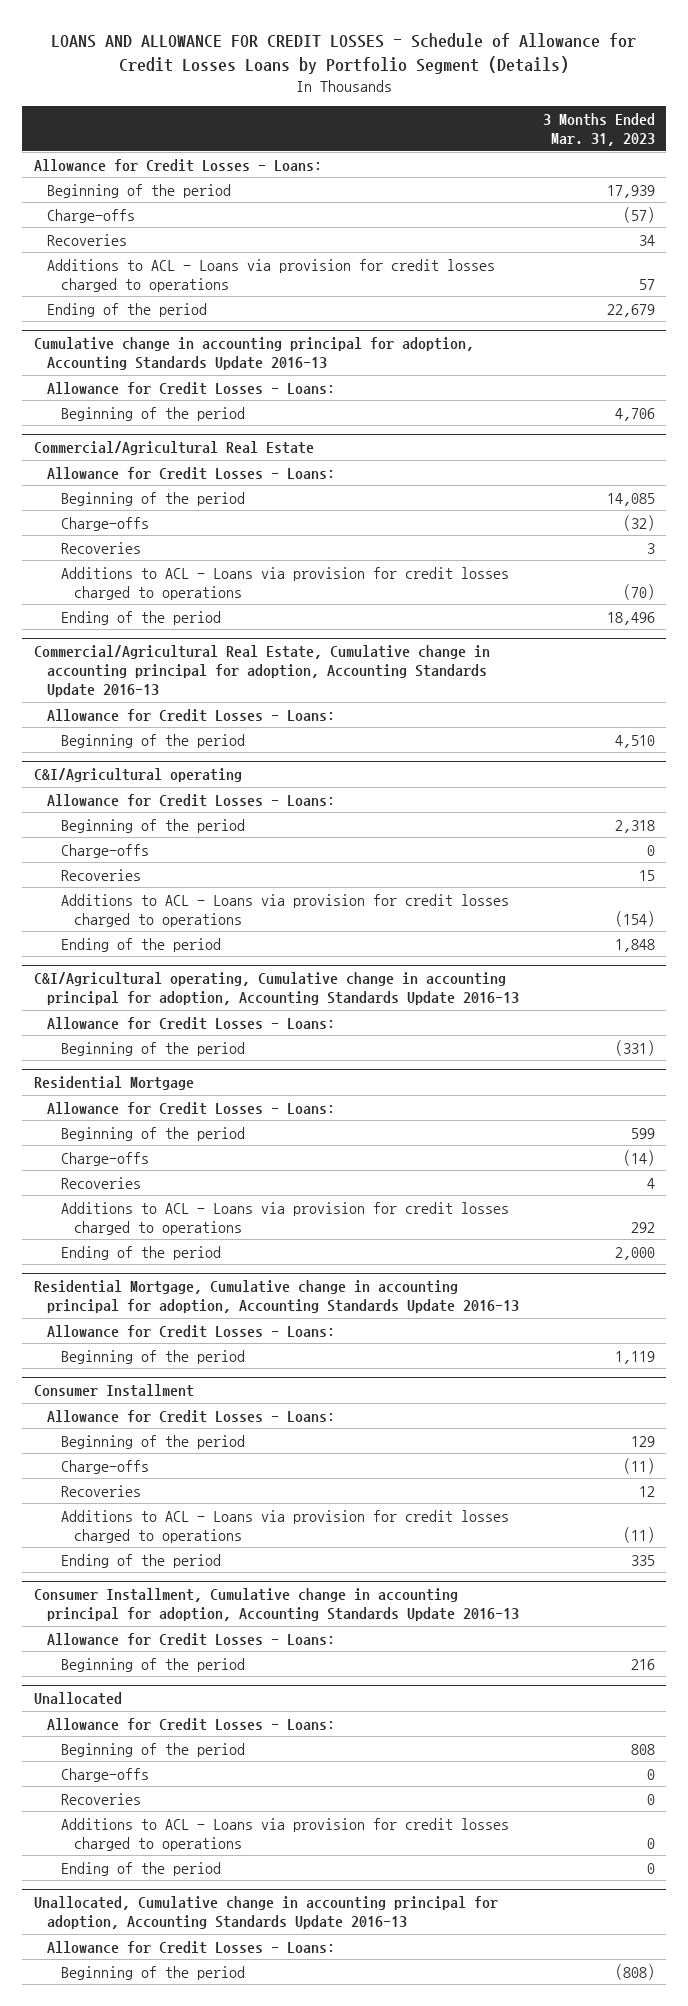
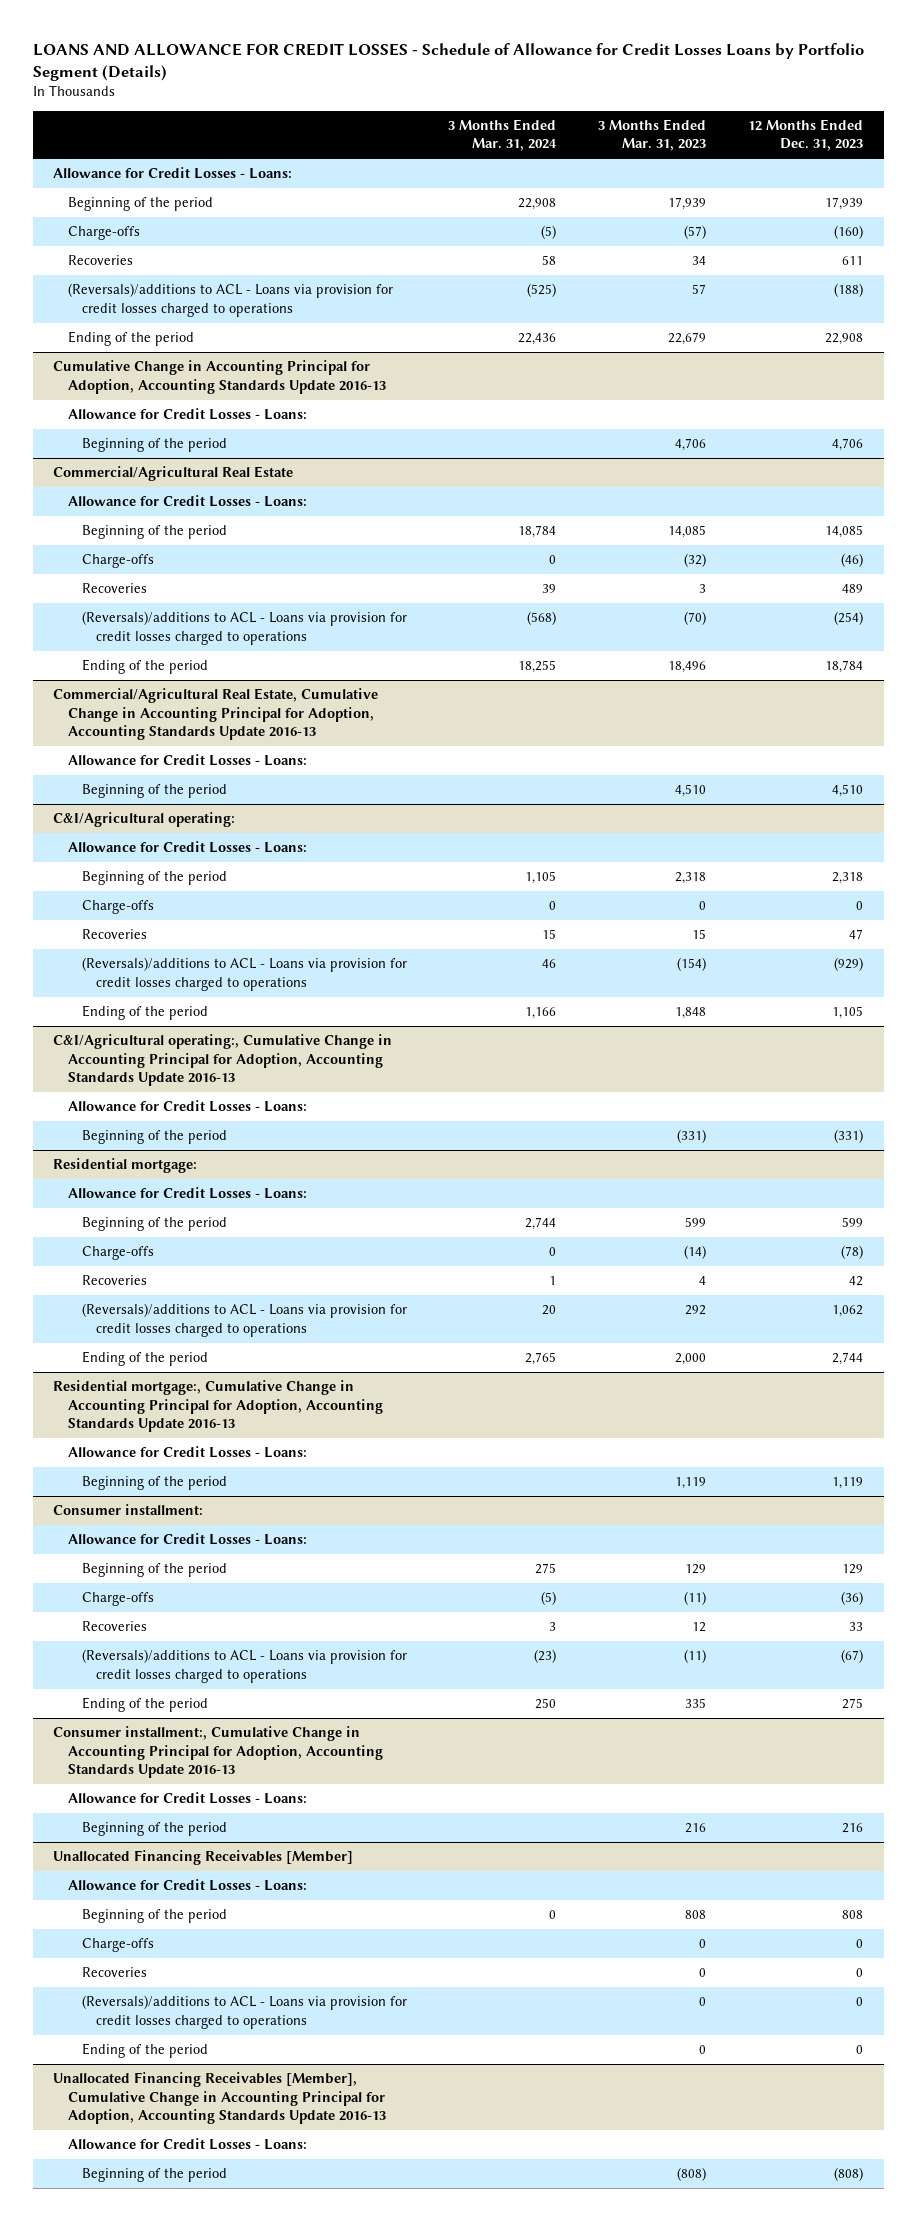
- | 3 Months Ended Mar. 31, 2023
+ | 3 Months Ended Mar. 31, 2024 | 3 Months Ended Mar. 31, 2023 | 12 Months Ended Dec. 31, 2023
- Additions to ACL - Loans via provision for credit losses charged to operations | 57
+ (Reversals)/additions to ACL - Loans via provision for credit losses charged to operations | (525) | 57 | (188)
- Cumulative change in accounting principal for adoption, Accounting Standards Update 2016-13
+ Cumulative Change in Accounting Principal for Adoption, Accounting Standards Update 2016-13
@ Commercial/Agricultural Real Estate
- Additions to ACL - Loans via provision for credit losses charged to operations | (70)
+ (Reversals)/additions to ACL - Loans via provision for credit losses charged to operations | (568) | (70) | (254)
- Commercial/Agricultural Real Estate, Cumulative change in accounting principal for adoption, Accounting Standards Update 2016-13
+ Commercial/Agricultural Real Estate, Cumulative Change in Accounting Principal for Adoption, Accounting Standards Update 2016-13
- C&I/Agricultural operating
+ C&I/Agricultural operating:
- Additions to ACL - Loans via provision for credit losses charged to operations | (154)
+ (Reversals)/additions to ACL - Loans via provision for credit losses charged to operations | 46 | (154) | (929)
- C&I/Agricultural operating, Cumulative change in accounting principal for adoption, Accounting Standards Update 2016-13
+ C&I/Agricultural operating:, Cumulative Change in Accounting Principal for Adoption, Accounting Standards Update 2016-13
- Residential Mortgage
+ Residential mortgage:
- Additions to ACL - Loans via provision for credit losses charged to operations | 292
+ (Reversals)/additions to ACL - Loans via provision for credit losses charged to operations | 20 | 292 | 1,062
- Residential Mortgage, Cumulative change in accounting principal for adoption, Accounting Standards Update 2016-13
+ Residential mortgage:, Cumulative Change in Accounting Principal for Adoption, Accounting Standards Update 2016-13
- Consumer Installment
+ Consumer installment:
- Additions to ACL - Loans via provision for credit losses charged to operations | (11)
+ (Reversals)/additions to ACL - Loans via provision for credit losses charged to operations | (23) | (11) | (67)
- Consumer Installment, Cumulative change in accounting principal for adoption, Accounting Standards Update 2016-13
+ Consumer installment:, Cumulative Change in Accounting Principal for Adoption, Accounting Standards Update 2016-13
- Unallocated
+ Unallocated Financing Receivables [Member]
- Additions to ACL - Loans via provision for credit losses charged to operations | 0
+ (Reversals)/additions to ACL - Loans via provision for credit losses charged to operations | | 0 | 0
- Unallocated, Cumulative change in accounting principal for adoption, Accounting Standards Update 2016-13
+ Unallocated Financing Receivables [Member], Cumulative Change in Accounting Principal for Adoption, Accounting Standards Update 2016-13

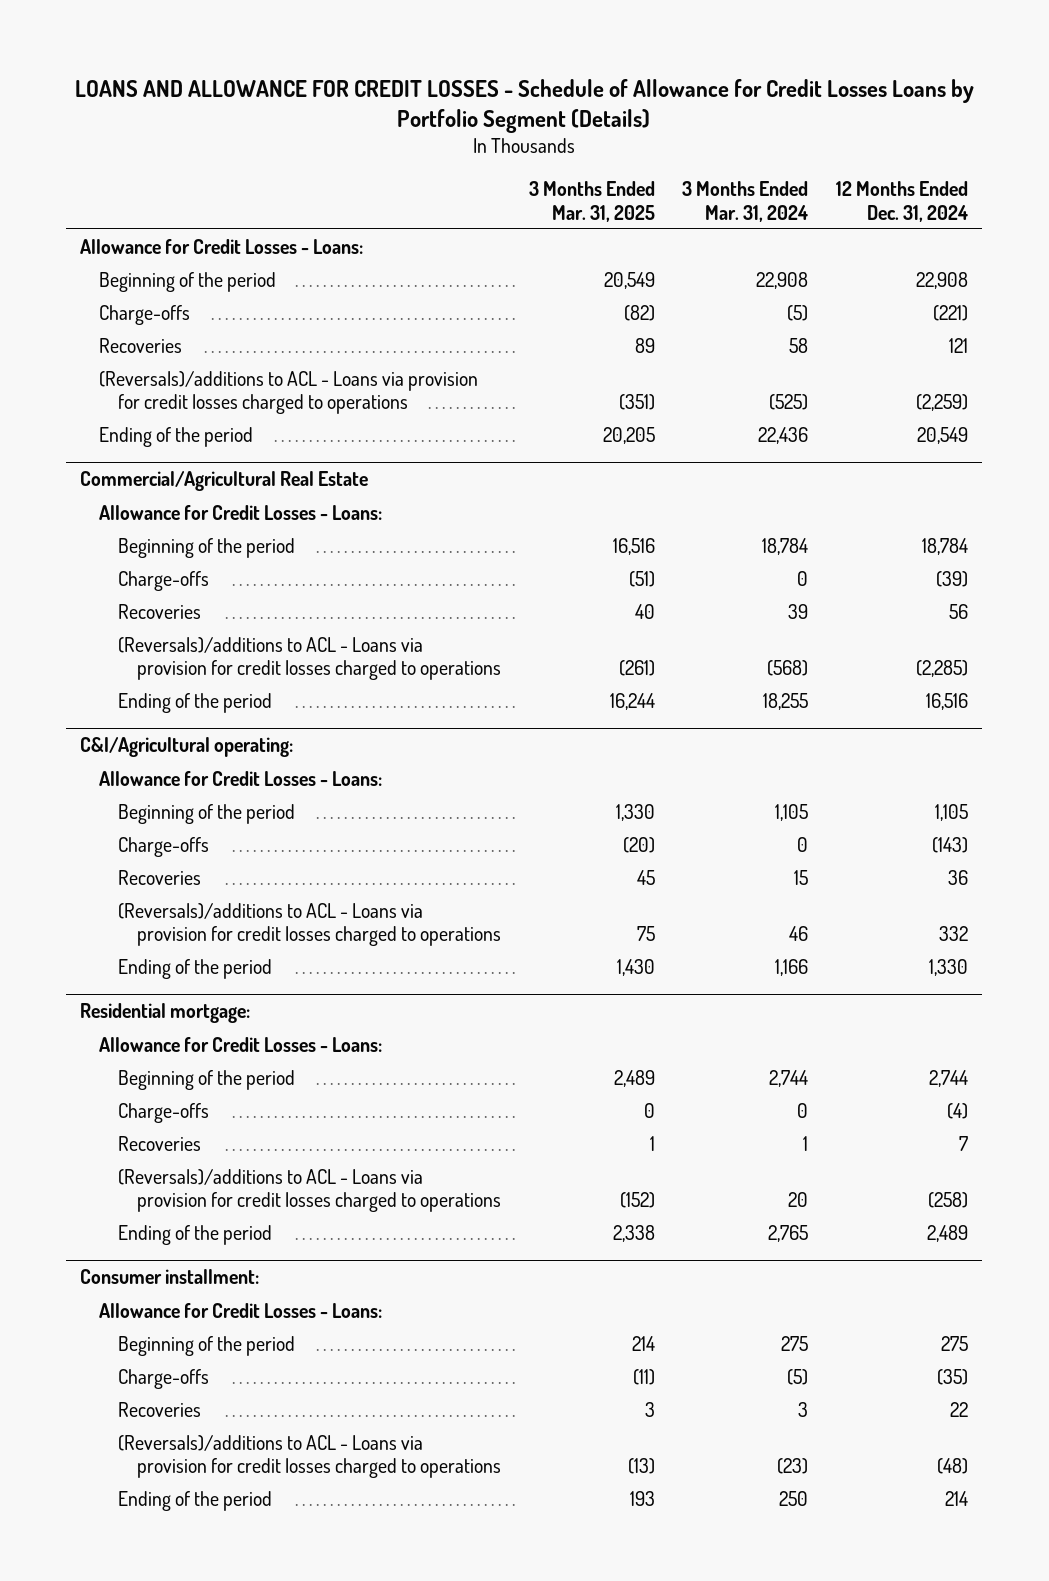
- | 3 Months Ended Mar. 31, 2024 | 3 Months Ended Mar. 31, 2023 | 12 Months Ended Dec. 31, 2023
+ | 3 Months Ended Mar. 31, 2025 | 3 Months Ended Mar. 31, 2024 | 12 Months Ended Dec. 31, 2024
- Cumulative Change in Accounting Principal for Adoption, Accounting Standards Update 2016-13
- Allowance for Credit Losses - Loans:
- Beginning of the period | | 4,706 | 4,706
- Commercial/Agricultural Real Estate, Cumulative Change in Accounting Principal for Adoption, Accounting Standards Update 2016-13
- Allowance for Credit Losses - Loans:
- Beginning of the period | | 4,510 | 4,510
- C&I/Agricultural operating:, Cumulative Change in Accounting Principal for Adoption, Accounting Standards Update 2016-13
- Allowance for Credit Losses - Loans:
- Beginning of the period | | (331) | (331)
- Residential mortgage:, Cumulative Change in Accounting Principal for Adoption, Accounting Standards Update 2016-13
- Allowance for Credit Losses - Loans:
- Beginning of the period | | 1,119 | 1,119
- Consumer installment:, Cumulative Change in Accounting Principal for Adoption, Accounting Standards Update 2016-13
- Allowance for Credit Losses - Loans:
- Beginning of the period | | 216 | 216
- Unallocated Financing Receivables [Member]
- Allowance for Credit Losses - Loans:
- Beginning of the period | 0 | 808 | 808
- Charge-offs | | 0 | 0
- Recoveries | | 0 | 0
- (Reversals)/additions to ACL - Loans via provision for credit losses charged to operations | | 0 | 0
- Ending of the period | | 0 | 0
- Unallocated Financing Receivables [Member], Cumulative Change in Accounting Principal for Adoption, Accounting Standards Update 2016-13
- Allowance for Credit Losses - Loans:
- Beginning of the period | | (808) | (808)

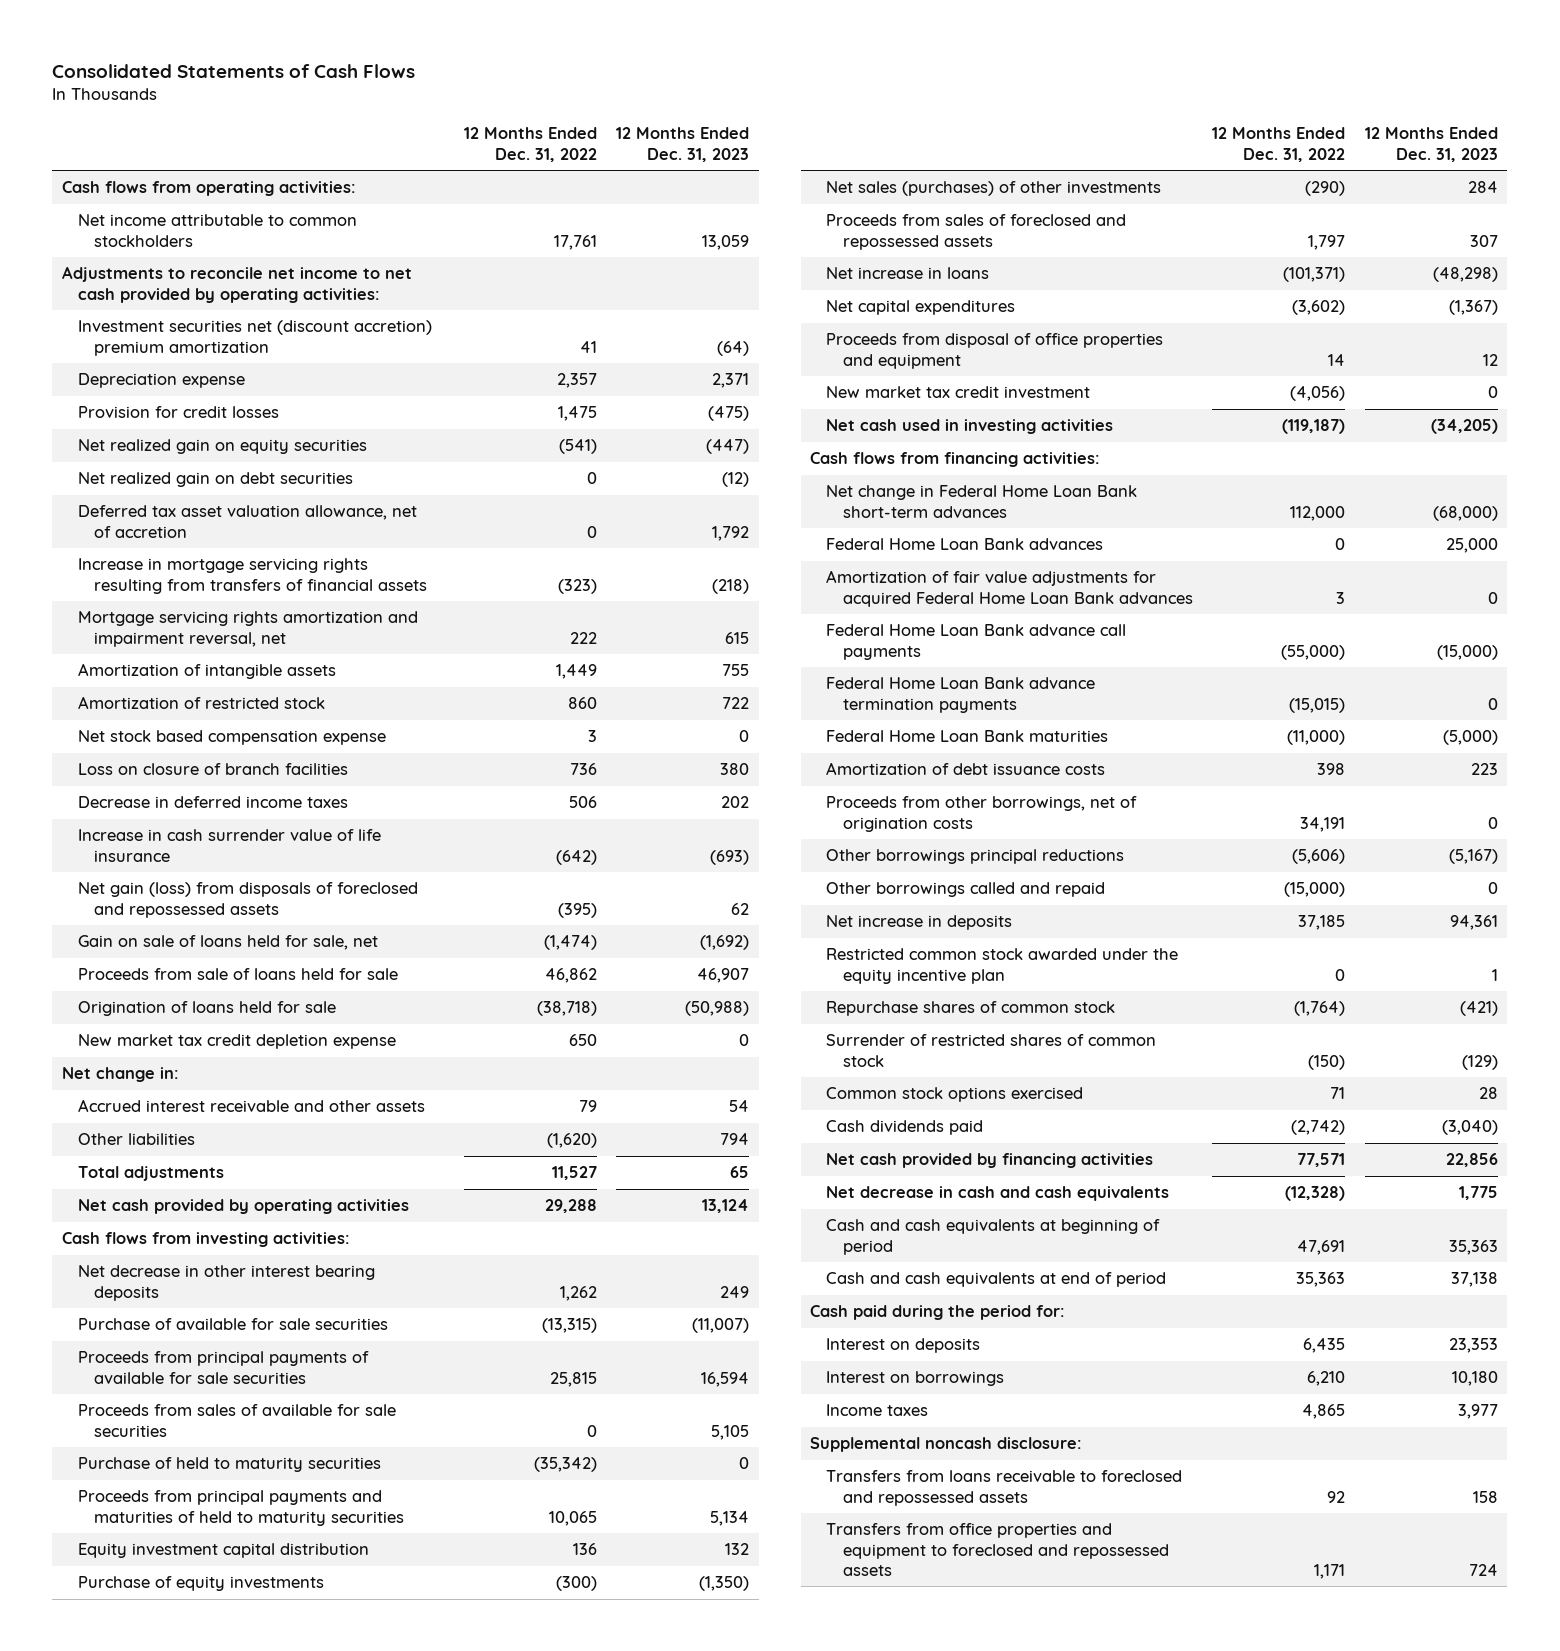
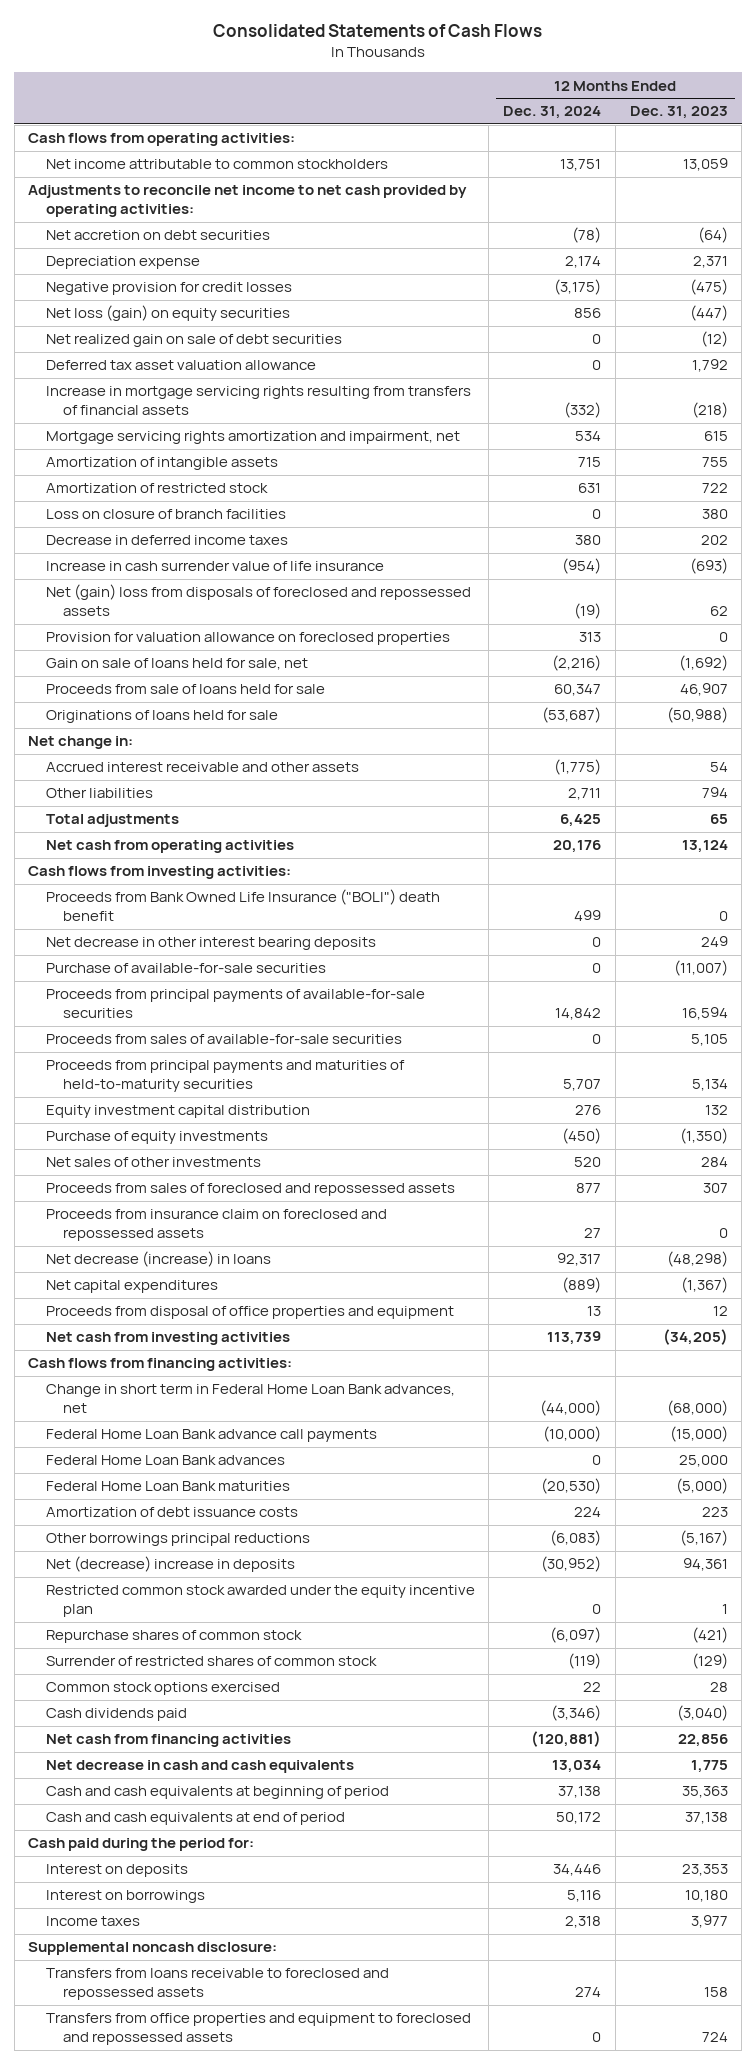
- | 12 Months Ended Dec. 31, 2022 | 12 Months Ended Dec. 31, 2023
+ | 12 Months Ended Dec. 31, 2024 | 12 Months Ended Dec. 31, 2023
- Investment securities net (discount accretion) premium amortization | 41 | (64)
+ Net accretion on debt securities | (78) | (64)
- Provision for credit losses | 1,475 | (475)
- Net realized gain on equity securities | (541) | (447)
- Net realized gain on debt securities | 0 | (12)
- Deferred tax asset valuation allowance, net of accretion | 0 | 1,792
+ Negative provision for credit losses | (3,175) | (475)
+ Net loss (gain) on equity securities | 856 | (447)
+ Net realized gain on sale of debt securities | 0 | (12)
+ Deferred tax asset valuation allowance | 0 | 1,792
- Mortgage servicing rights amortization and impairment reversal, net | 222 | 615
+ Mortgage servicing rights amortization and impairment, net | 534 | 615
- Net stock based compensation expense | 3 | 0
- Net gain (loss) from disposals of foreclosed and repossessed assets | (395) | 62
+ Net (gain) loss from disposals of foreclosed and repossessed assets | (19) | 62
+ Provision for valuation allowance on foreclosed properties | 313 | 0
- Origination of loans held for sale | (38,718) | (50,988)
- New market tax credit depletion expense | 650 | 0
+ Originations of loans held for sale | (53,687) | (50,988)
- Net cash provided by operating activities | 29,288 | 13,124
+ Net cash from operating activities | 20,176 | 13,124
+ Proceeds from Bank Owned Life Insurance ("BOLI") death benefit | 499 | 0
- Purchase of available for sale securities | (13,315) | (11,007)
- Proceeds from principal payments of available for sale securities | 25,815 | 16,594
- Proceeds from sales of available for sale securities | 0 | 5,105
- Purchase of held to maturity securities | (35,342) | 0
- Proceeds from principal payments and maturities of held to maturity securities | 10,065 | 5,134
+ Purchase of available-for-sale securities | 0 | (11,007)
+ Proceeds from principal payments of available-for-sale securities | 14,842 | 16,594
+ Proceeds from sales of available-for-sale securities | 0 | 5,105
+ Proceeds from principal payments and maturities of held-to-maturity securities | 5,707 | 5,134
- Net sales (purchases) of other investments | (290) | 284
+ Net sales of other investments | 520 | 284
- Net increase in loans | (101,371) | (48,298)
+ Proceeds from insurance claim on foreclosed and repossessed assets | 27 | 0
+ Net decrease (increase) in loans | 92,317 | (48,298)
- New market tax credit investment | (4,056) | 0
- Net cash used in investing activities | (119,187) | (34,205)
+ Net cash from investing activities | 113,739 | (34,205)
- Net change in Federal Home Loan Bank short-term advances | 112,000 | (68,000)
- Amortization of fair value adjustments for acquired Federal Home Loan Bank advances | 3 | 0
+ Change in short term in Federal Home Loan Bank advances, net | (44,000) | (68,000)
- Federal Home Loan Bank advance termination payments | (15,015) | 0
moved down: Federal Home Loan Bank advances | 0 | 25,000
- Proceeds from other borrowings, net of origination costs | 34,191 | 0
- Other borrowings called and repaid | (15,000) | 0
- Net increase in deposits | 37,185 | 94,361
+ Net (decrease) increase in deposits | (30,952) | 94,361
- Net cash provided by financing activities | 77,571 | 22,856
+ Net cash from financing activities | (120,881) | 22,856

